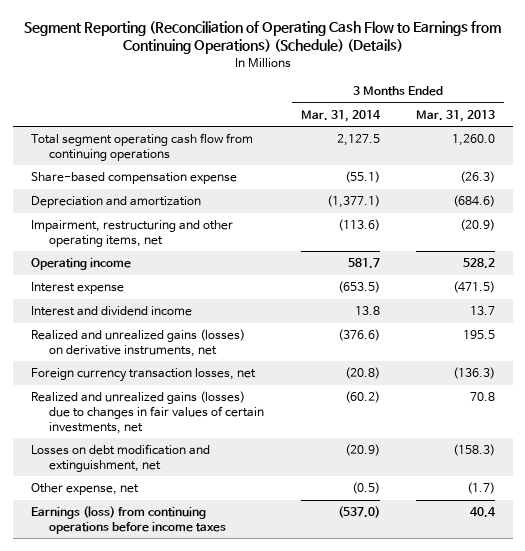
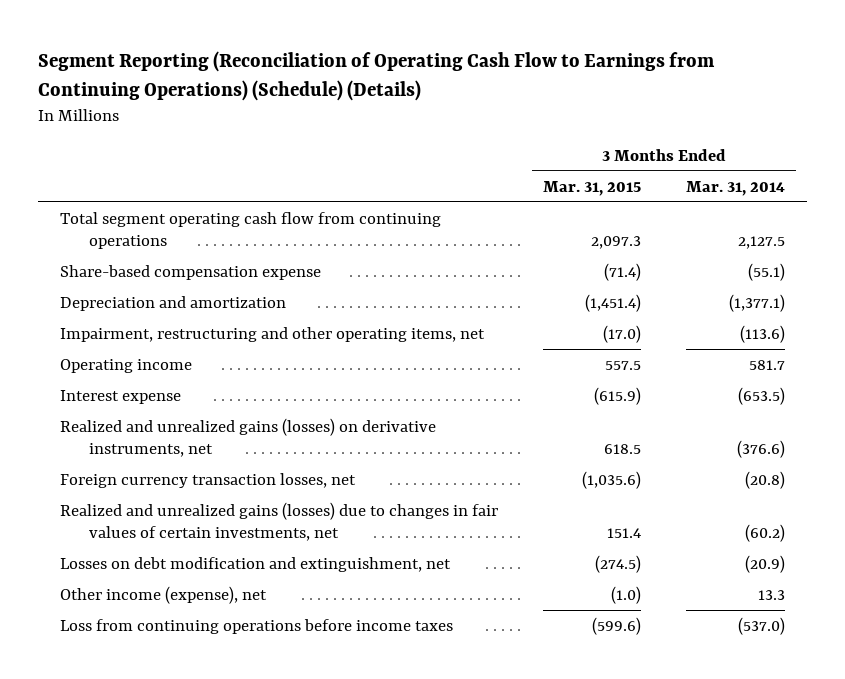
- | 3 Months Ended Mar. 31, 2014 | 3 Months Ended Mar. 31, 2013
+ | 3 Months Ended Mar. 31, 2015 | 3 Months Ended Mar. 31, 2014
- Interest and dividend income | 13.8 | 13.7
- Other expense, net | (0.5) | (1.7)
- Earnings (loss) from continuing operations before income taxes | (537.0) | 40.4
+ Other income (expense), net | (1.0) | 13.3
+ Loss from continuing operations before income taxes | (599.6) | (537.0)

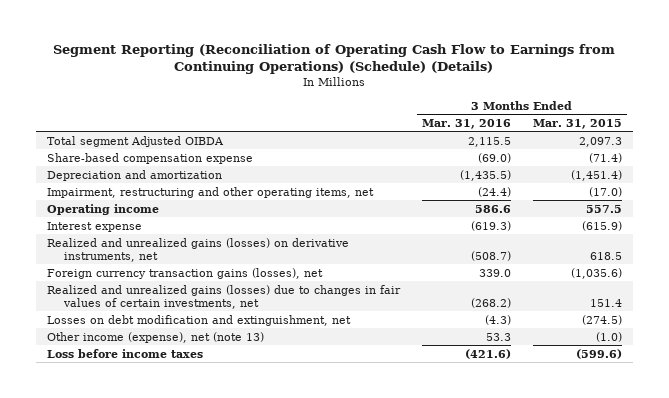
- | 3 Months Ended Mar. 31, 2015 | 3 Months Ended Mar. 31, 2014
+ | 3 Months Ended Mar. 31, 2016 | 3 Months Ended Mar. 31, 2015
- Total segment operating cash flow from continuing operations | 2,097.3 | 2,127.5
+ Total segment Adjusted OIBDA | 2,115.5 | 2,097.3
- Foreign currency transaction losses, net | (1,035.6) | (20.8)
+ Foreign currency transaction gains (losses), net | 339.0 | (1,035.6)
- Other income (expense), net | (1.0) | 13.3
- Loss from continuing operations before income taxes | (599.6) | (537.0)
+ Other income (expense), net (note 13) | 53.3 | (1.0)
+ Loss before income taxes | (421.6) | (599.6)

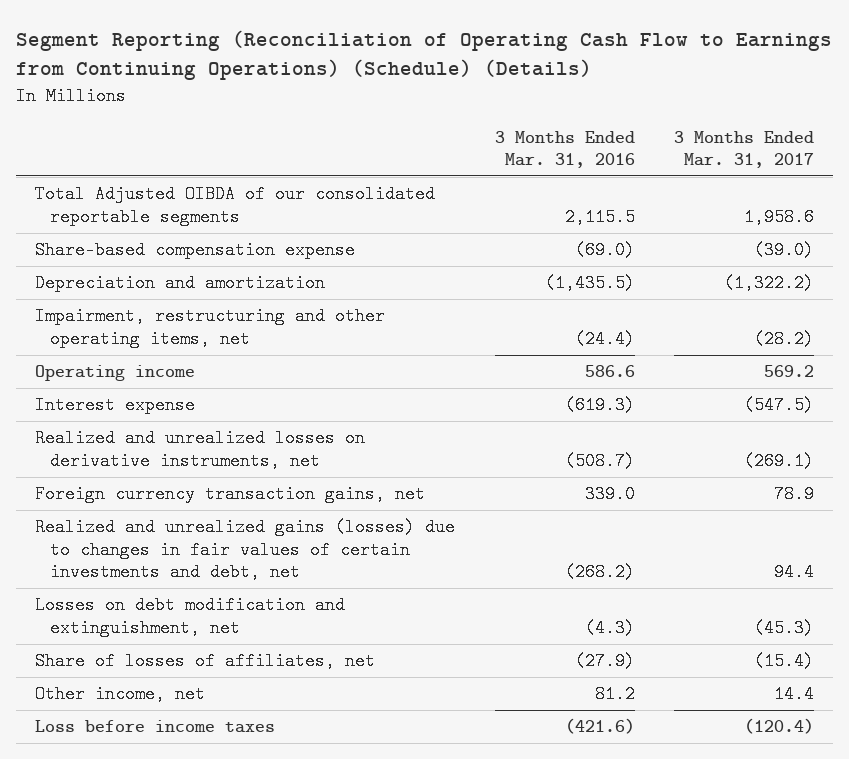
- | 3 Months Ended Mar. 31, 2016 | 3 Months Ended Mar. 31, 2015
+ | 3 Months Ended Mar. 31, 2016 | 3 Months Ended Mar. 31, 2017
- Total segment Adjusted OIBDA | 2,115.5 | 2,097.3
+ Total Adjusted OIBDA of our consolidated reportable segments | 2,115.5 | 1,958.6
- Realized and unrealized gains (losses) on derivative instruments, net | (508.7) | 618.5
- Foreign currency transaction gains (losses), net | 339.0 | (1,035.6)
- Realized and unrealized gains (losses) due to changes in fair values of certain investments, net | (268.2) | 151.4
+ Realized and unrealized losses on derivative instruments, net | (508.7) | (269.1)
+ Foreign currency transaction gains, net | 339.0 | 78.9
+ Realized and unrealized gains (losses) due to changes in fair values of certain investments and debt, net | (268.2) | 94.4
- Other income (expense), net (note 13) | 53.3 | (1.0)
+ Share of losses of affiliates, net | (27.9) | (15.4)
+ Other income, net | 81.2 | 14.4

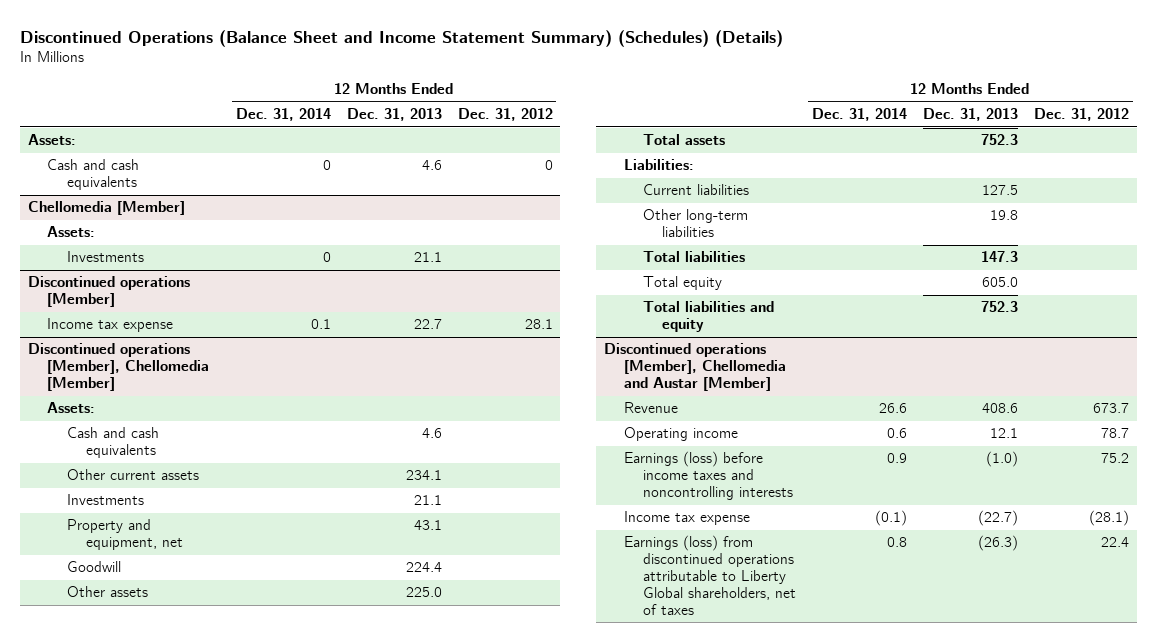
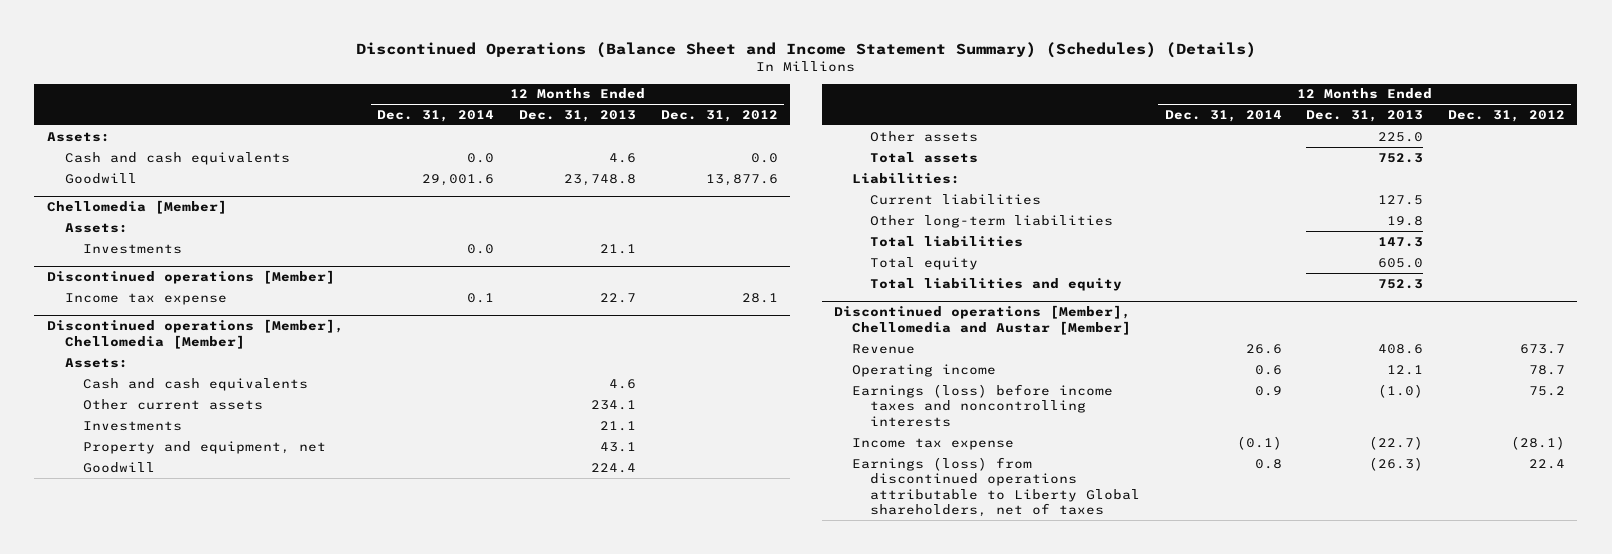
- Cash and cash equivalents | 0 | 4.6 | 0
+ Cash and cash equivalents | 0.0 | 4.6 | 0.0
+ Goodwill | 29,001.6 | 23,748.8 | 13,877.6
@ Chellomedia [Member]
- Investments | 0 | 21.1 |
+ Investments | 0.0 | 21.1 |

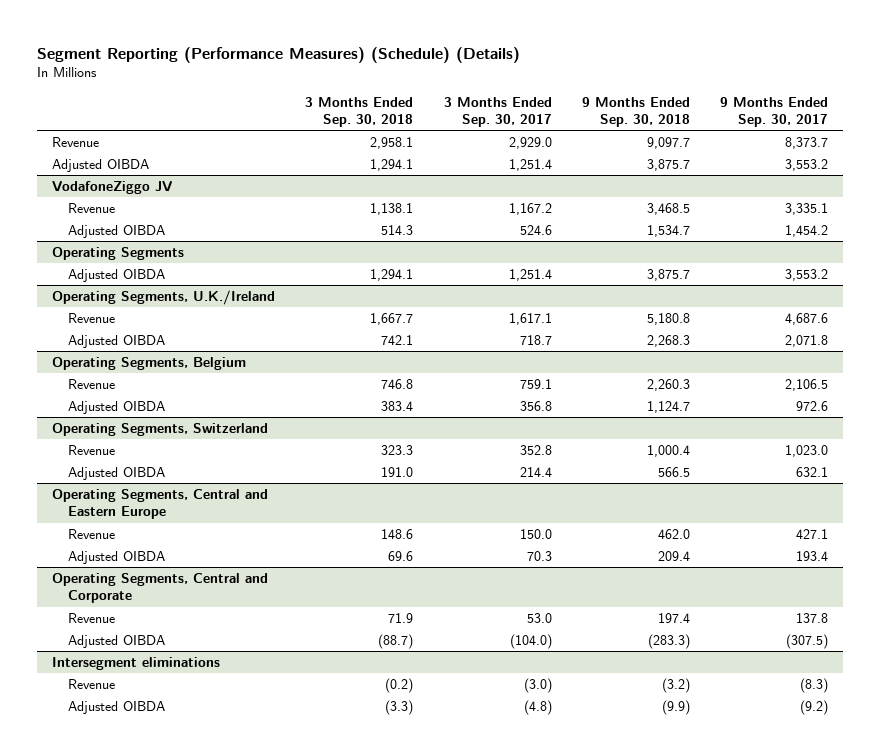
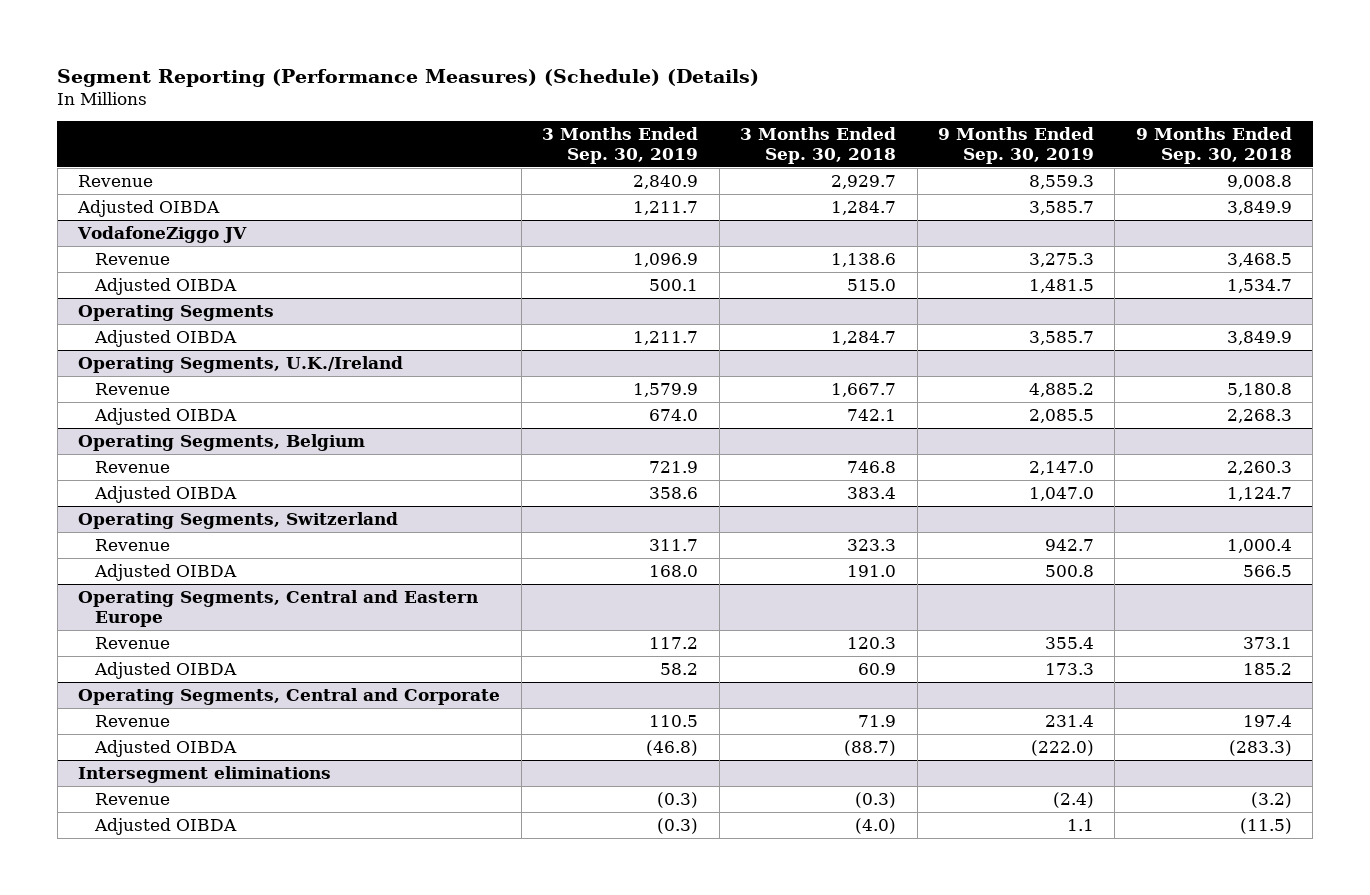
- | 3 Months Ended Sep. 30, 2018 | 3 Months Ended Sep. 30, 2017 | 9 Months Ended Sep. 30, 2018 | 9 Months Ended Sep. 30, 2017
+ | 3 Months Ended Sep. 30, 2019 | 3 Months Ended Sep. 30, 2018 | 9 Months Ended Sep. 30, 2019 | 9 Months Ended Sep. 30, 2018
- Revenue | 2,958.1 | 2,929.0 | 9,097.7 | 8,373.7
- Adjusted OIBDA | 1,294.1 | 1,251.4 | 3,875.7 | 3,553.2
+ Revenue | 2,840.9 | 2,929.7 | 8,559.3 | 9,008.8
+ Adjusted OIBDA | 1,211.7 | 1,284.7 | 3,585.7 | 3,849.9
@ VodafoneZiggo JV
- Revenue | 1,138.1 | 1,167.2 | 3,468.5 | 3,335.1
- Adjusted OIBDA | 514.3 | 524.6 | 1,534.7 | 1,454.2
+ Revenue | 1,096.9 | 1,138.6 | 3,275.3 | 3,468.5
+ Adjusted OIBDA | 500.1 | 515.0 | 1,481.5 | 1,534.7
@ Operating Segments
- Adjusted OIBDA | 1,294.1 | 1,251.4 | 3,875.7 | 3,553.2
+ Adjusted OIBDA | 1,211.7 | 1,284.7 | 3,585.7 | 3,849.9
@ Operating Segments, Central and Eastern Europe
- Revenue | 148.6 | 150.0 | 462.0 | 427.1
- Adjusted OIBDA | 69.6 | 70.3 | 209.4 | 193.4
+ Revenue | 117.2 | 120.3 | 355.4 | 373.1
+ Adjusted OIBDA | 58.2 | 60.9 | 173.3 | 185.2
@ Intersegment eliminations
- Revenue | (0.2) | (3.0) | (3.2) | (8.3)
- Adjusted OIBDA | (3.3) | (4.8) | (9.9) | (9.2)
+ Revenue | (0.3) | (0.3) | (2.4) | (3.2)
+ Adjusted OIBDA | (0.3) | (4.0) | 1.1 | (11.5)

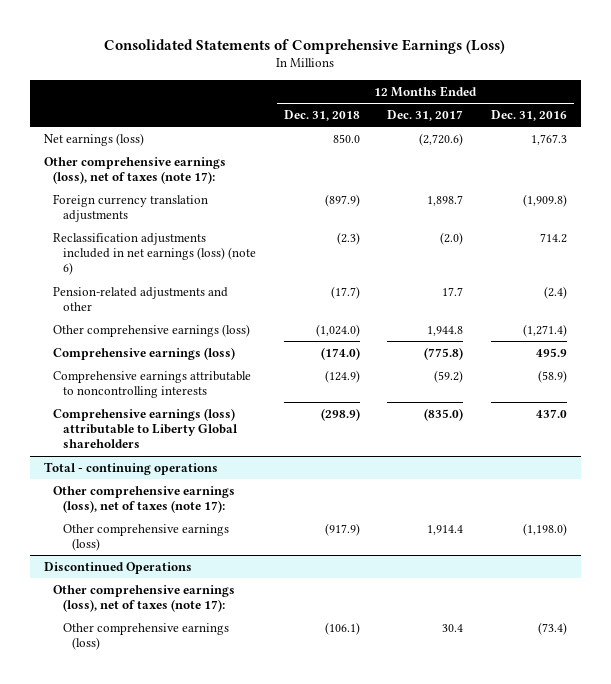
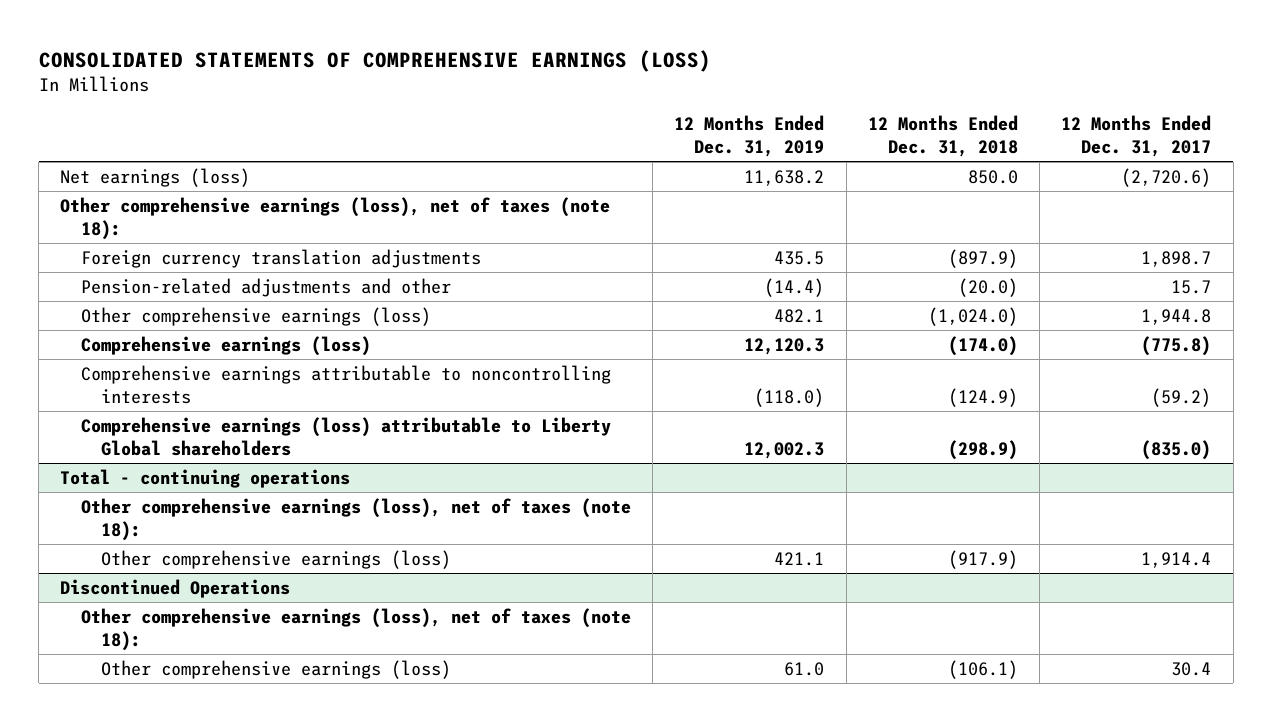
- Consolidated Statements of Comprehensive Earnings (Loss)
+ CONSOLIDATED STATEMENTS OF COMPREHENSIVE EARNINGS (LOSS)
- | 12 Months Ended Dec. 31, 2018 | 12 Months Ended Dec. 31, 2017 | 12 Months Ended Dec. 31, 2016
+ | 12 Months Ended Dec. 31, 2019 | 12 Months Ended Dec. 31, 2018 | 12 Months Ended Dec. 31, 2017
- Other comprehensive earnings (loss), net of taxes (note 17):
+ Other comprehensive earnings (loss), net of taxes (note 18):
- Reclassification adjustments included in net earnings (loss) (note 6) | (2.3) | (2.0) | 714.2
- Pension-related adjustments and other | (17.7) | 17.7 | (2.4)
+ Pension-related adjustments and other | (14.4) | (20.0) | 15.7
@ Total - continuing operations
- Other comprehensive earnings (loss), net of taxes (note 17):
+ Other comprehensive earnings (loss), net of taxes (note 18):
@ Discontinued Operations
- Other comprehensive earnings (loss), net of taxes (note 17):
+ Other comprehensive earnings (loss), net of taxes (note 18):

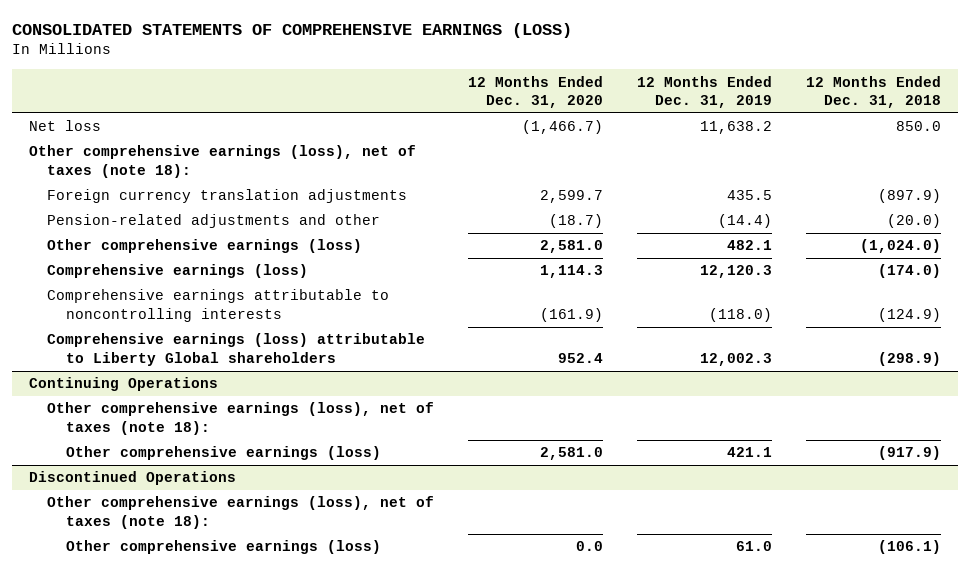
- | 12 Months Ended Dec. 31, 2019 | 12 Months Ended Dec. 31, 2018 | 12 Months Ended Dec. 31, 2017
+ | 12 Months Ended Dec. 31, 2020 | 12 Months Ended Dec. 31, 2019 | 12 Months Ended Dec. 31, 2018
- Net earnings (loss) | 11,638.2 | 850.0 | (2,720.6)
+ Net loss | (1,466.7) | 11,638.2 | 850.0
- Total - continuing operations
+ Continuing Operations

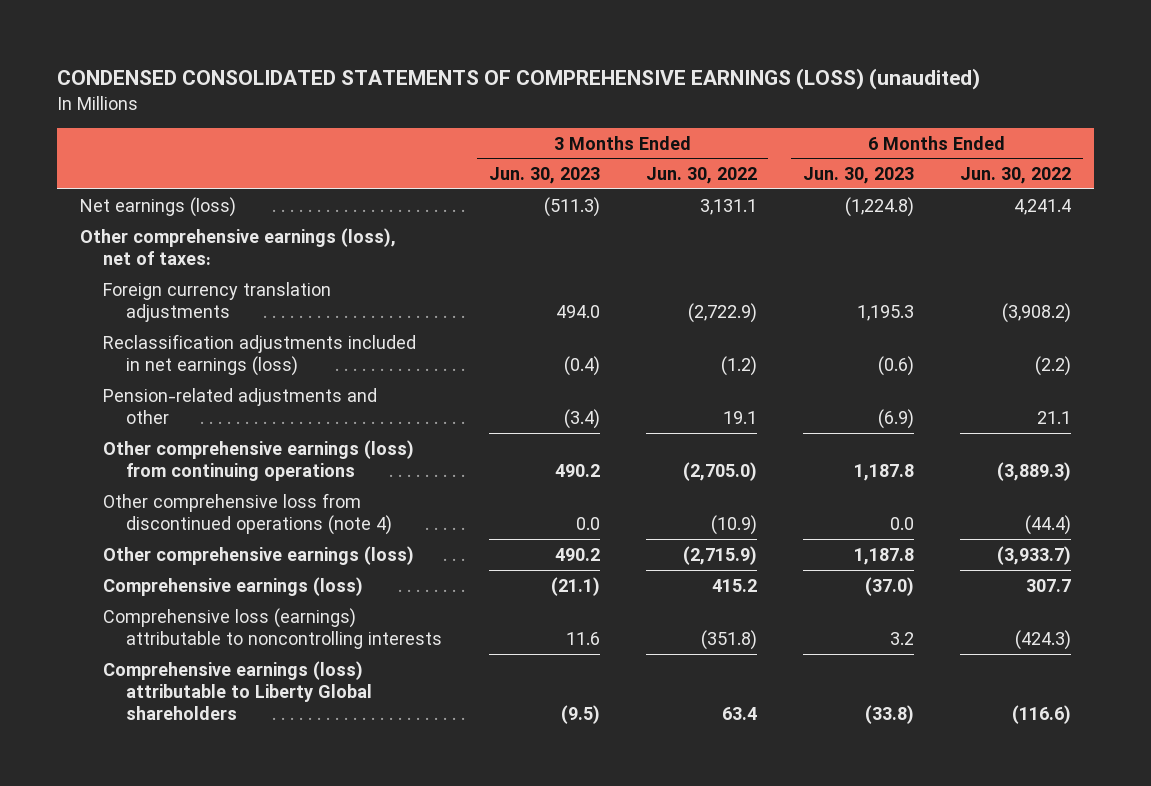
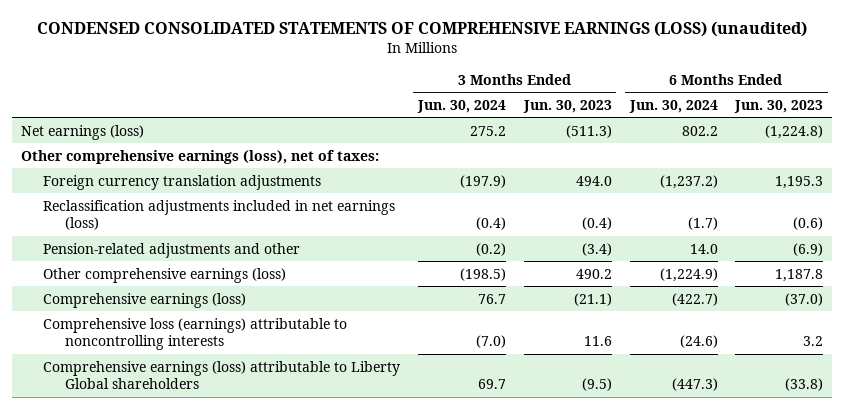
- | 3 Months Ended Jun. 30, 2023 | 3 Months Ended Jun. 30, 2022 | 6 Months Ended Jun. 30, 2023 | 6 Months Ended Jun. 30, 2022
+ | 3 Months Ended Jun. 30, 2024 | 3 Months Ended Jun. 30, 2023 | 6 Months Ended Jun. 30, 2024 | 6 Months Ended Jun. 30, 2023
- Other comprehensive earnings (loss) from continuing operations | 490.2 | (2,705.0) | 1,187.8 | (3,889.3)
- Other comprehensive loss from discontinued operations (note 4) | 0.0 | (10.9) | 0.0 | (44.4)

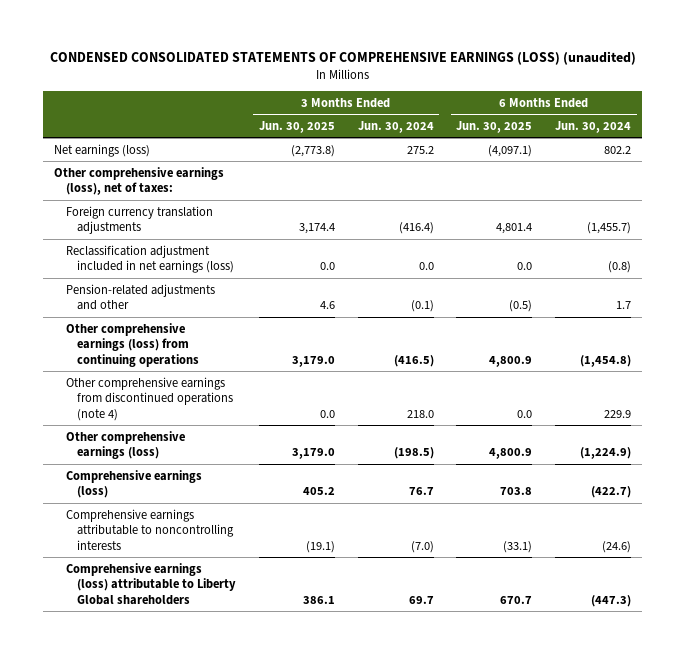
- | 3 Months Ended Jun. 30, 2024 | 3 Months Ended Jun. 30, 2023 | 6 Months Ended Jun. 30, 2024 | 6 Months Ended Jun. 30, 2023
+ | 3 Months Ended Jun. 30, 2025 | 3 Months Ended Jun. 30, 2024 | 6 Months Ended Jun. 30, 2025 | 6 Months Ended Jun. 30, 2024
- Foreign currency translation adjustments | (197.9) | 494.0 | (1,237.2) | 1,195.3
- Reclassification adjustments included in net earnings (loss) | (0.4) | (0.4) | (1.7) | (0.6)
- Pension-related adjustments and other | (0.2) | (3.4) | 14.0 | (6.9)
+ Foreign currency translation adjustments | 3,174.4 | (416.4) | 4,801.4 | (1,455.7)
+ Reclassification adjustment included in net earnings (loss) | 0.0 | 0.0 | 0.0 | (0.8)
+ Pension-related adjustments and other | 4.6 | (0.1) | (0.5) | 1.7
+ Other comprehensive earnings (loss) from continuing operations | 3,179.0 | (416.5) | 4,800.9 | (1,454.8)
+ Other comprehensive earnings from discontinued operations (note 4) | 0.0 | 218.0 | 0.0 | 229.9
- Comprehensive loss (earnings) attributable to noncontrolling interests | (7.0) | 11.6 | (24.6) | 3.2
+ Comprehensive earnings attributable to noncontrolling interests | (19.1) | (7.0) | (33.1) | (24.6)

